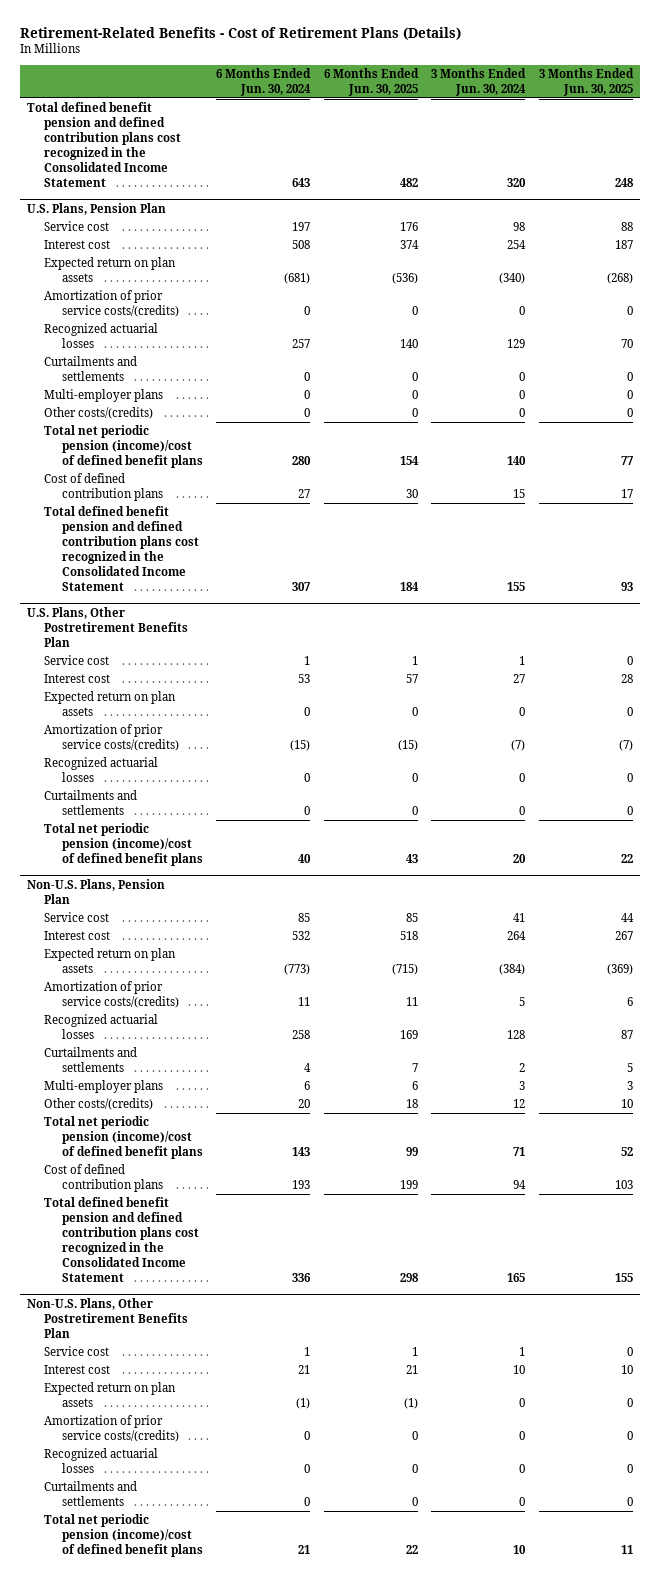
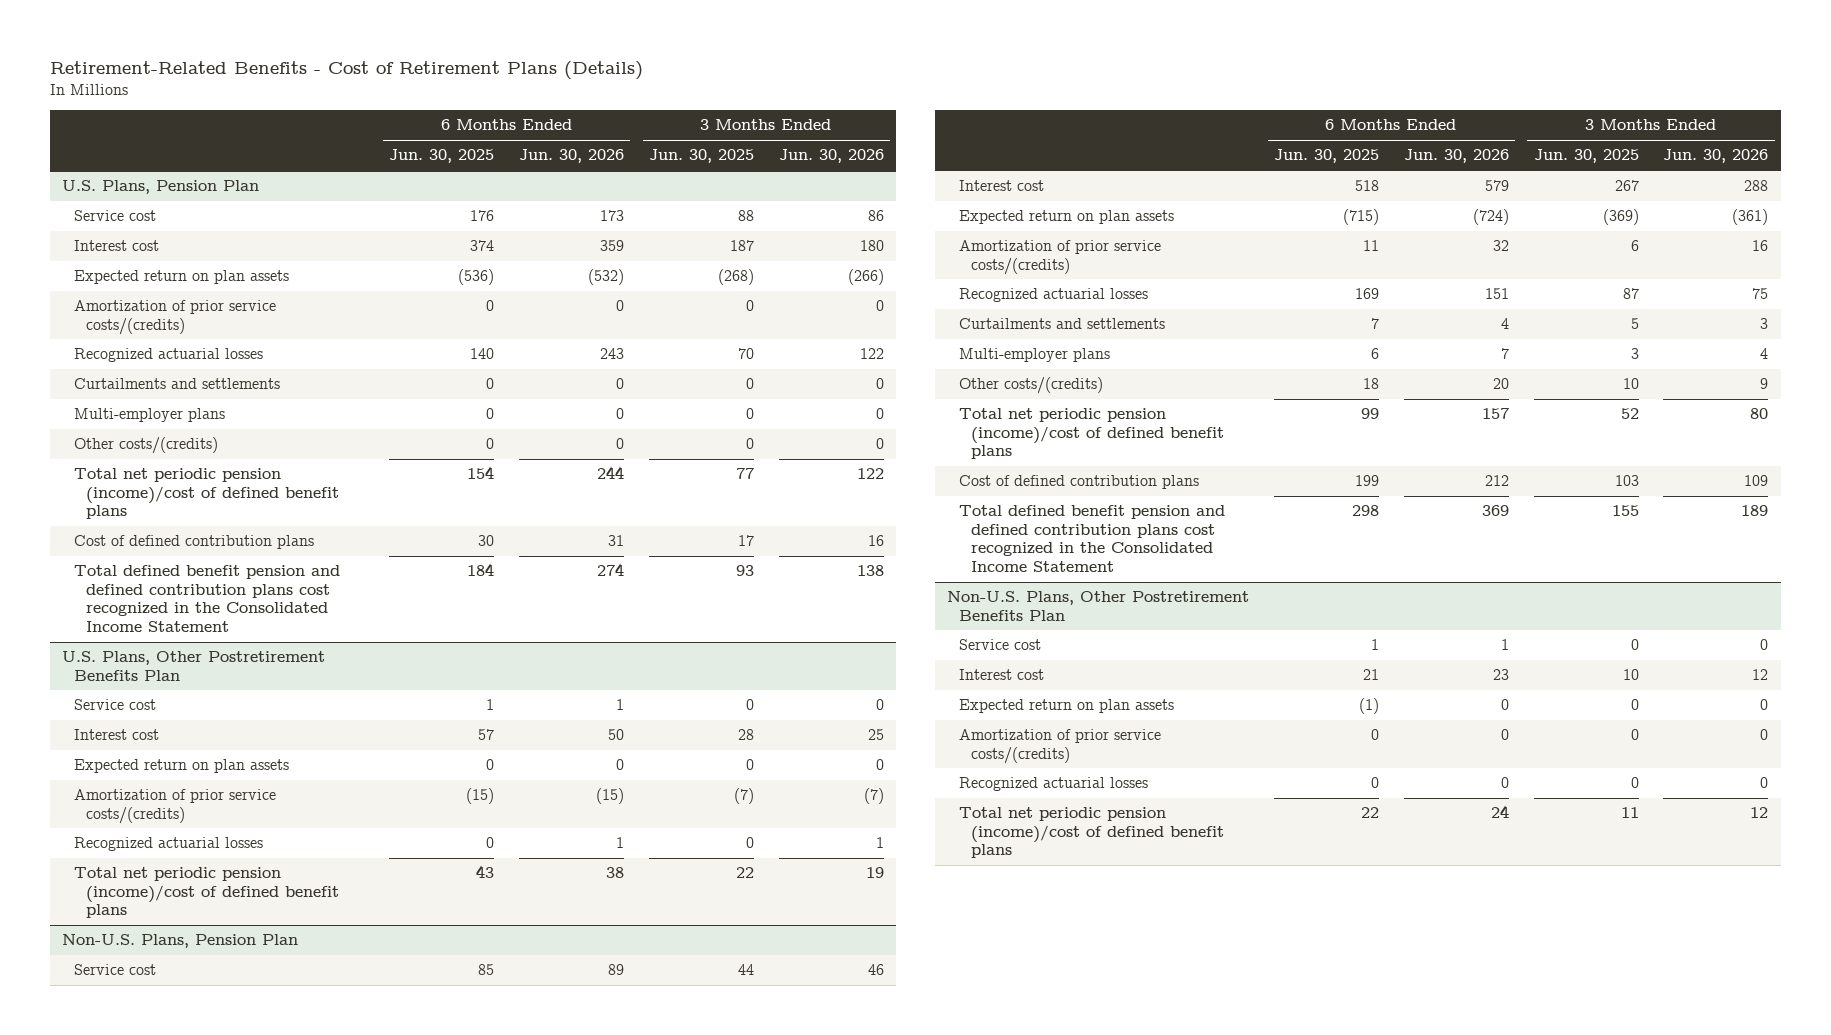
- | 6 Months Ended Jun. 30, 2024 | 6 Months Ended Jun. 30, 2025 | 3 Months Ended Jun. 30, 2024 | 3 Months Ended Jun. 30, 2025
+ | 6 Months Ended Jun. 30, 2025 | 6 Months Ended Jun. 30, 2026 | 3 Months Ended Jun. 30, 2025 | 3 Months Ended Jun. 30, 2026
- Total defined benefit pension and defined contribution plans cost recognized in the Consolidated Income Statement | 643 | 482 | 320 | 248
@ U.S. Plans, Other Postretirement Benefits Plan
- Curtailments and settlements | 0 | 0 | 0 | 0
@ Non-U.S. Plans, Other Postretirement Benefits Plan
- Curtailments and settlements | 0 | 0 | 0 | 0

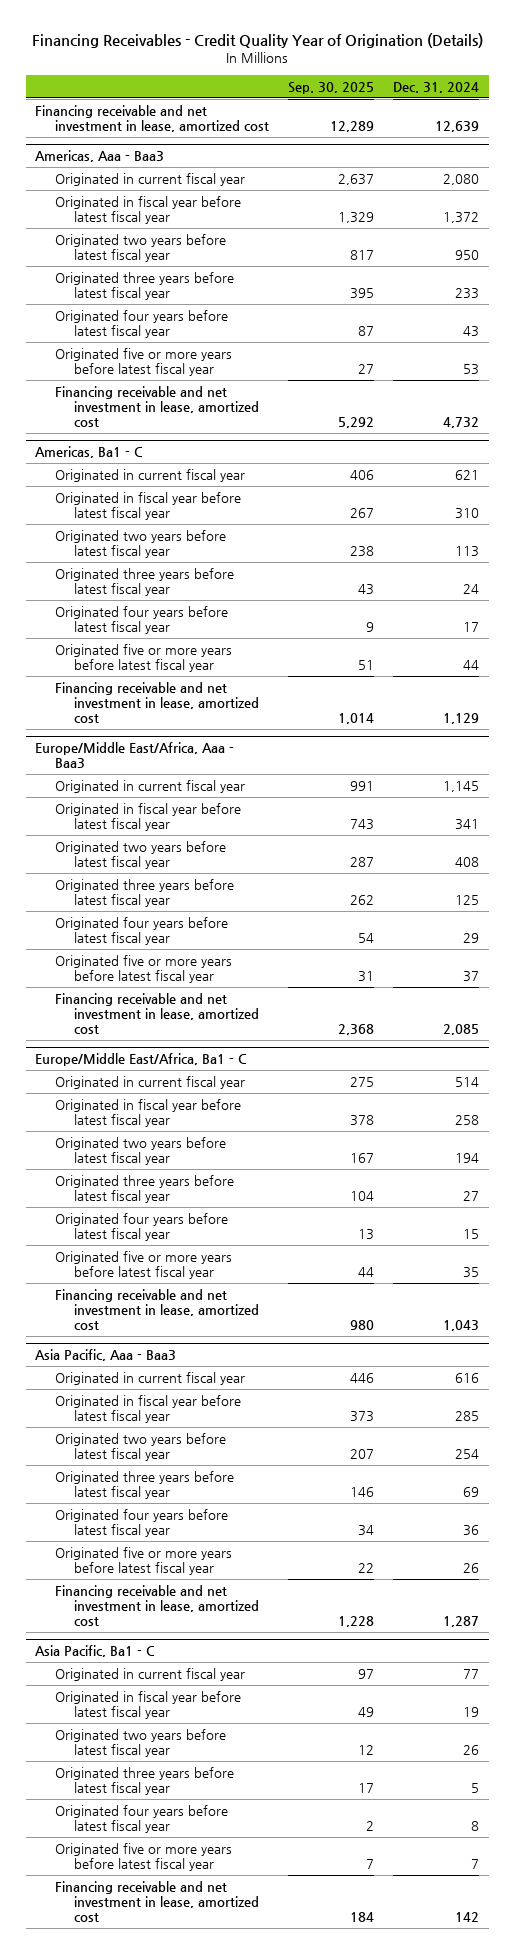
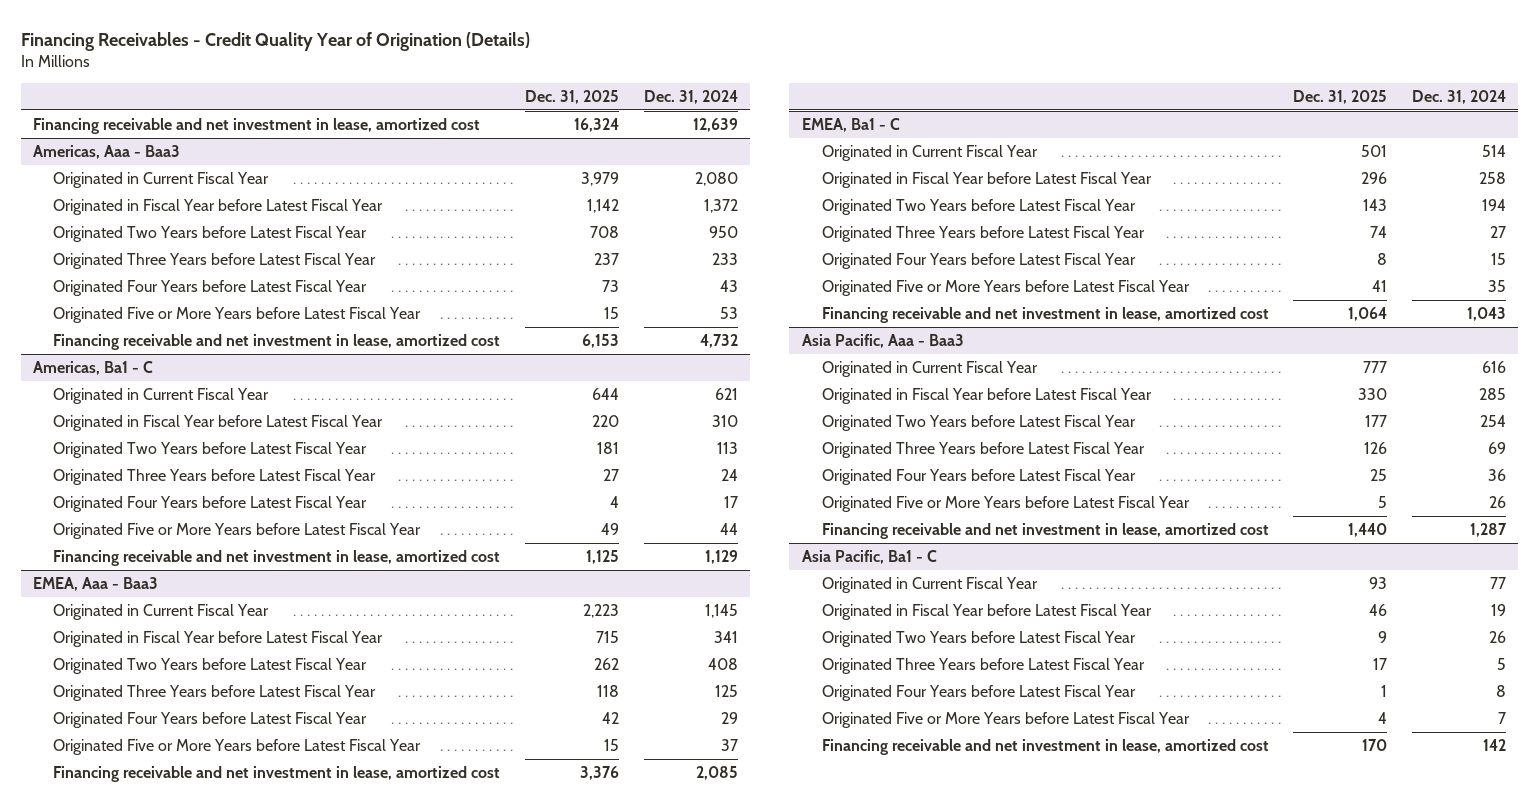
- | Sep. 30, 2025 | Dec. 31, 2024
+ | Dec. 31, 2025 | Dec. 31, 2024
@ Americas, Aaa - Baa3
- Originated in current fiscal year | 2,637 | 2,080
- Originated in fiscal year before latest fiscal year | 1,329 | 1,372
- Originated two years before latest fiscal year | 817 | 950
- Originated three years before latest fiscal year | 395 | 233
- Originated four years before latest fiscal year | 87 | 43
- Originated five or more years before latest fiscal year | 27 | 53
+ Originated in Current Fiscal Year | 3,979 | 2,080
+ Originated in Fiscal Year before Latest Fiscal Year | 1,142 | 1,372
+ Originated Two Years before Latest Fiscal Year | 708 | 950
+ Originated Three Years before Latest Fiscal Year | 237 | 233
+ Originated Four Years before Latest Fiscal Year | 73 | 43
+ Originated Five or More Years before Latest Fiscal Year | 15 | 53
@ Americas, Ba1 - C
- Originated in current fiscal year | 406 | 621
- Originated in fiscal year before latest fiscal year | 267 | 310
- Originated two years before latest fiscal year | 238 | 113
- Originated three years before latest fiscal year | 43 | 24
- Originated four years before latest fiscal year | 9 | 17
- Originated five or more years before latest fiscal year | 51 | 44
+ Originated in Current Fiscal Year | 644 | 621
+ Originated in Fiscal Year before Latest Fiscal Year | 220 | 310
+ Originated Two Years before Latest Fiscal Year | 181 | 113
+ Originated Three Years before Latest Fiscal Year | 27 | 24
+ Originated Four Years before Latest Fiscal Year | 4 | 17
+ Originated Five or More Years before Latest Fiscal Year | 49 | 44
- Europe/Middle East/Africa, Aaa - Baa3
- Originated in current fiscal year | 991 | 1,145
- Originated in fiscal year before latest fiscal year | 743 | 341
- Originated two years before latest fiscal year | 287 | 408
- Originated three years before latest fiscal year | 262 | 125
- Originated four years before latest fiscal year | 54 | 29
- Originated five or more years before latest fiscal year | 31 | 37
+ EMEA, Aaa - Baa3
+ Originated in Current Fiscal Year | 2,223 | 1,145
+ Originated in Fiscal Year before Latest Fiscal Year | 715 | 341
+ Originated Two Years before Latest Fiscal Year | 262 | 408
+ Originated Three Years before Latest Fiscal Year | 118 | 125
+ Originated Four Years before Latest Fiscal Year | 42 | 29
+ Originated Five or More Years before Latest Fiscal Year | 15 | 37
- Europe/Middle East/Africa, Ba1 - C
- Originated in current fiscal year | 275 | 514
- Originated in fiscal year before latest fiscal year | 378 | 258
- Originated two years before latest fiscal year | 167 | 194
- Originated three years before latest fiscal year | 104 | 27
- Originated four years before latest fiscal year | 13 | 15
- Originated five or more years before latest fiscal year | 44 | 35
+ EMEA, Ba1 - C
+ Originated in Current Fiscal Year | 501 | 514
+ Originated in Fiscal Year before Latest Fiscal Year | 296 | 258
+ Originated Two Years before Latest Fiscal Year | 143 | 194
+ Originated Three Years before Latest Fiscal Year | 74 | 27
+ Originated Four Years before Latest Fiscal Year | 8 | 15
+ Originated Five or More Years before Latest Fiscal Year | 41 | 35
@ Asia Pacific, Aaa - Baa3
- Originated in current fiscal year | 446 | 616
- Originated in fiscal year before latest fiscal year | 373 | 285
- Originated two years before latest fiscal year | 207 | 254
- Originated three years before latest fiscal year | 146 | 69
- Originated four years before latest fiscal year | 34 | 36
- Originated five or more years before latest fiscal year | 22 | 26
+ Originated in Current Fiscal Year | 777 | 616
+ Originated in Fiscal Year before Latest Fiscal Year | 330 | 285
+ Originated Two Years before Latest Fiscal Year | 177 | 254
+ Originated Three Years before Latest Fiscal Year | 126 | 69
+ Originated Four Years before Latest Fiscal Year | 25 | 36
+ Originated Five or More Years before Latest Fiscal Year | 5 | 26
@ Asia Pacific, Ba1 - C
- Originated in current fiscal year | 97 | 77
- Originated in fiscal year before latest fiscal year | 49 | 19
- Originated two years before latest fiscal year | 12 | 26
- Originated three years before latest fiscal year | 17 | 5
- Originated four years before latest fiscal year | 2 | 8
- Originated five or more years before latest fiscal year | 7 | 7
+ Originated in Current Fiscal Year | 93 | 77
+ Originated in Fiscal Year before Latest Fiscal Year | 46 | 19
+ Originated Two Years before Latest Fiscal Year | 9 | 26
+ Originated Three Years before Latest Fiscal Year | 17 | 5
+ Originated Four Years before Latest Fiscal Year | 1 | 8
+ Originated Five or More Years before Latest Fiscal Year | 4 | 7

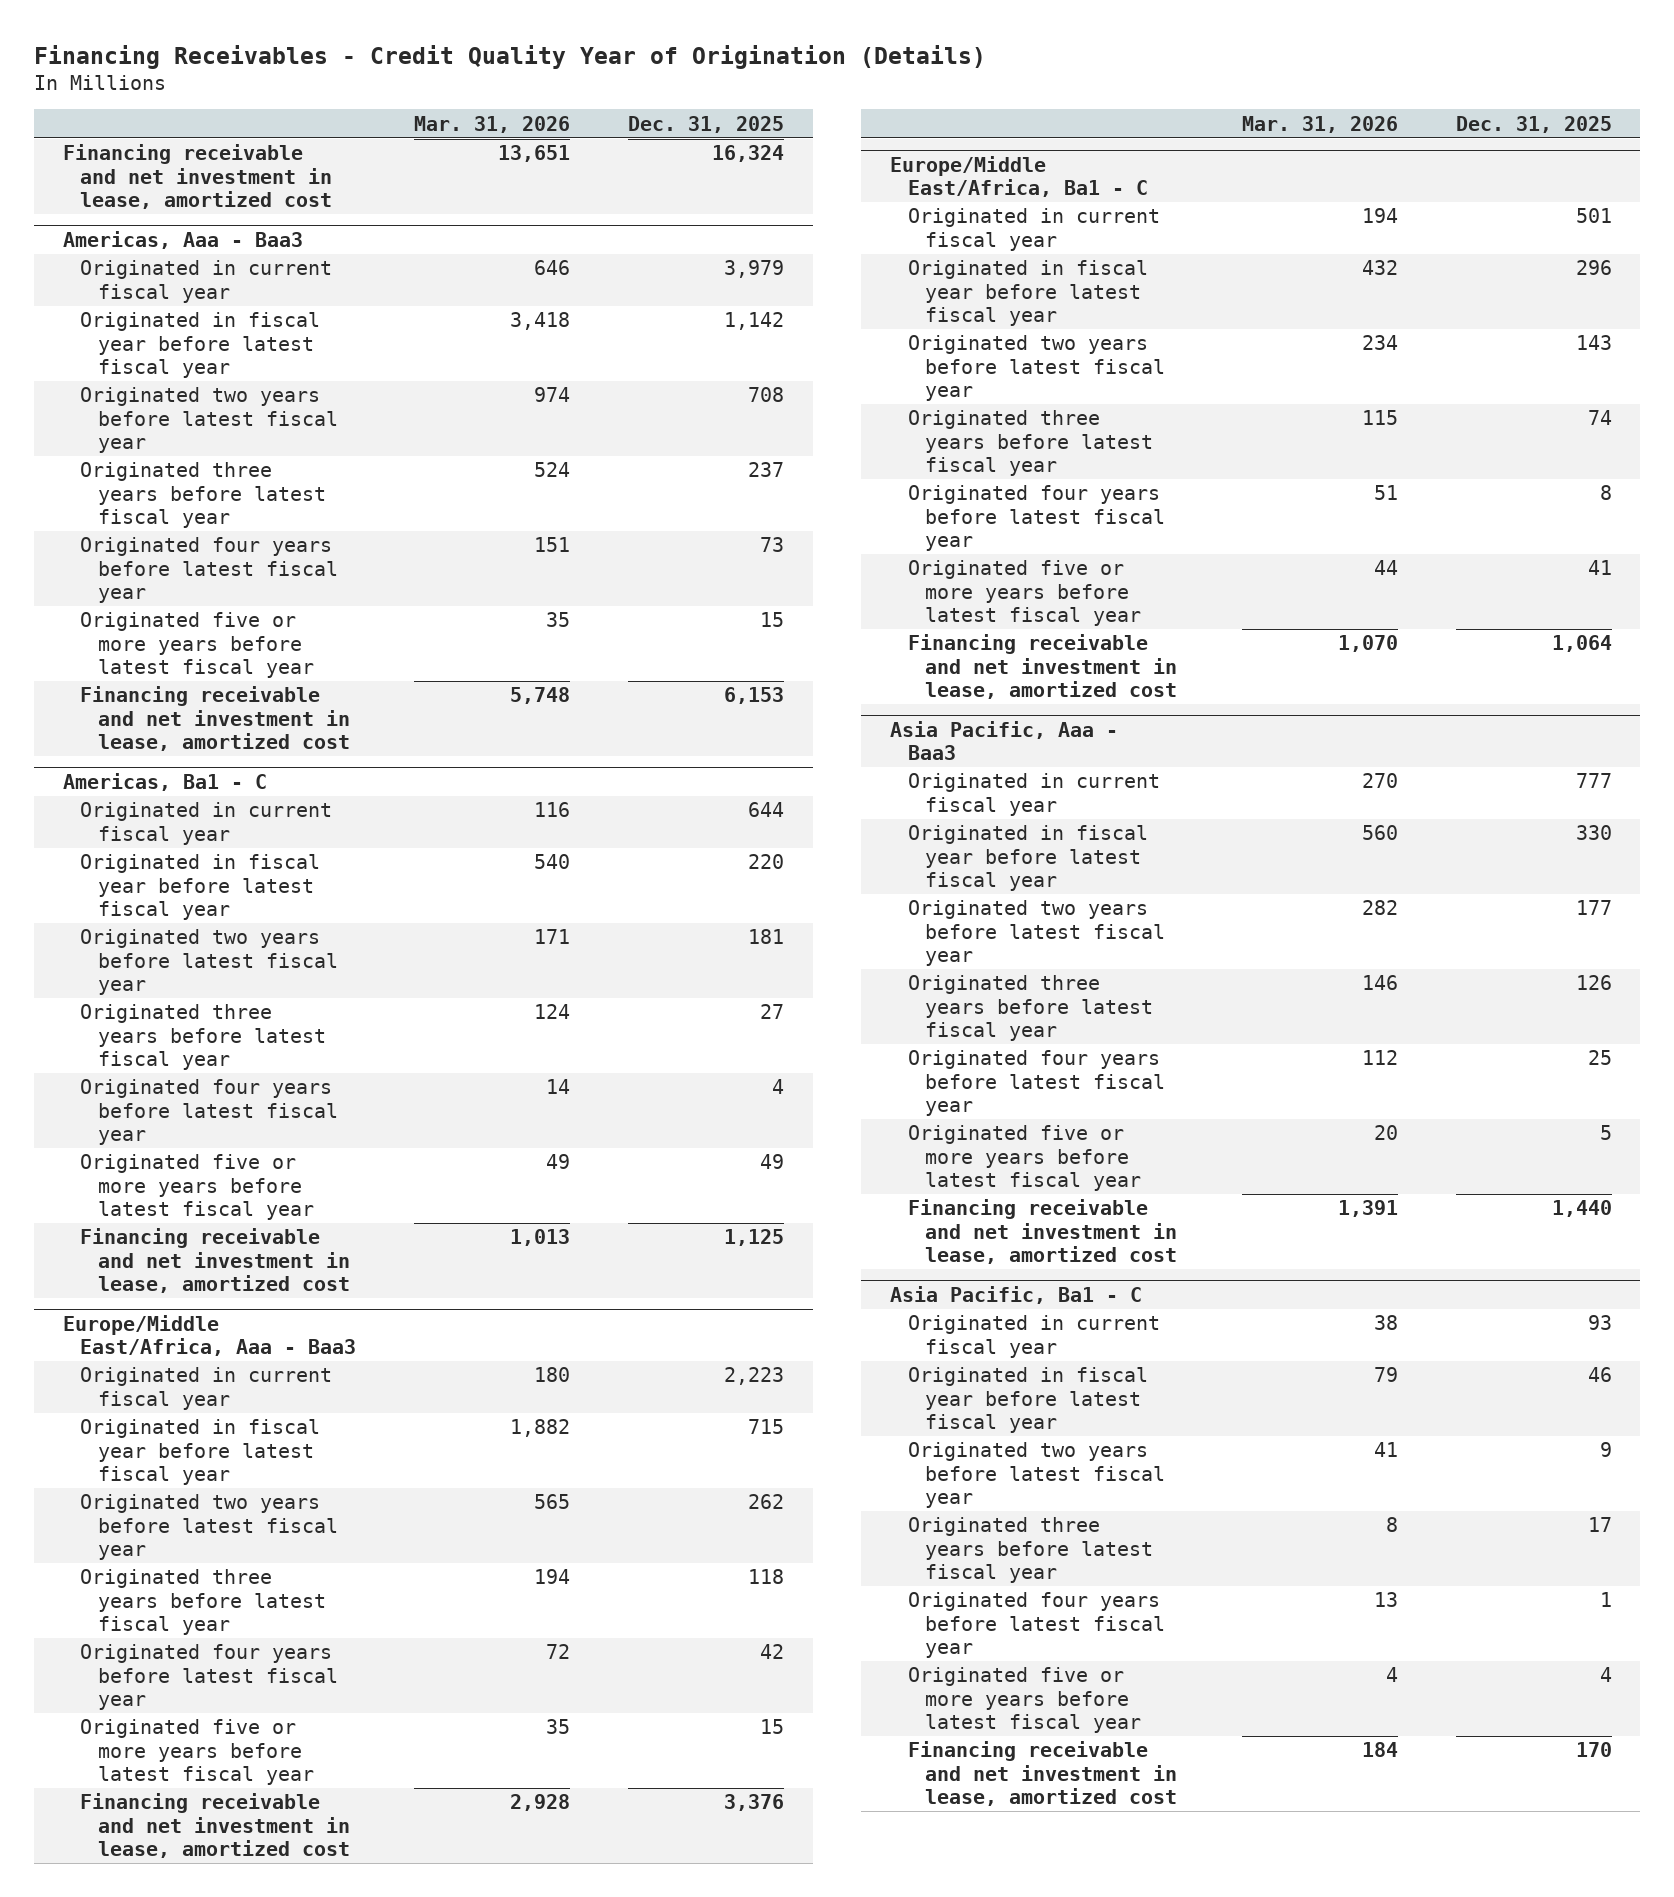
- | Dec. 31, 2025 | Dec. 31, 2024
+ | Mar. 31, 2026 | Dec. 31, 2025
@ Americas, Aaa - Baa3
- Originated in Current Fiscal Year | 3,979 | 2,080
- Originated in Fiscal Year before Latest Fiscal Year | 1,142 | 1,372
- Originated Two Years before Latest Fiscal Year | 708 | 950
- Originated Three Years before Latest Fiscal Year | 237 | 233
- Originated Four Years before Latest Fiscal Year | 73 | 43
- Originated Five or More Years before Latest Fiscal Year | 15 | 53
+ Originated in current fiscal year | 646 | 3,979
+ Originated in fiscal year before latest fiscal year | 3,418 | 1,142
+ Originated two years before latest fiscal year | 974 | 708
+ Originated three years before latest fiscal year | 524 | 237
+ Originated four years before latest fiscal year | 151 | 73
+ Originated five or more years before latest fiscal year | 35 | 15
@ Americas, Ba1 - C
- Originated in Current Fiscal Year | 644 | 621
- Originated in Fiscal Year before Latest Fiscal Year | 220 | 310
- Originated Two Years before Latest Fiscal Year | 181 | 113
- Originated Three Years before Latest Fiscal Year | 27 | 24
- Originated Four Years before Latest Fiscal Year | 4 | 17
- Originated Five or More Years before Latest Fiscal Year | 49 | 44
+ Originated in current fiscal year | 116 | 644
+ Originated in fiscal year before latest fiscal year | 540 | 220
+ Originated two years before latest fiscal year | 171 | 181
+ Originated three years before latest fiscal year | 124 | 27
+ Originated four years before latest fiscal year | 14 | 4
+ Originated five or more years before latest fiscal year | 49 | 49
- EMEA, Aaa - Baa3
- Originated in Current Fiscal Year | 2,223 | 1,145
- Originated in Fiscal Year before Latest Fiscal Year | 715 | 341
- Originated Two Years before Latest Fiscal Year | 262 | 408
- Originated Three Years before Latest Fiscal Year | 118 | 125
- Originated Four Years before Latest Fiscal Year | 42 | 29
- Originated Five or More Years before Latest Fiscal Year | 15 | 37
+ Europe/Middle East/Africa, Aaa - Baa3
+ Originated in current fiscal year | 180 | 2,223
+ Originated in fiscal year before latest fiscal year | 1,882 | 715
+ Originated two years before latest fiscal year | 565 | 262
+ Originated three years before latest fiscal year | 194 | 118
+ Originated four years before latest fiscal year | 72 | 42
+ Originated five or more years before latest fiscal year | 35 | 15
- EMEA, Ba1 - C
- Originated in Current Fiscal Year | 501 | 514
- Originated in Fiscal Year before Latest Fiscal Year | 296 | 258
- Originated Two Years before Latest Fiscal Year | 143 | 194
- Originated Three Years before Latest Fiscal Year | 74 | 27
- Originated Four Years before Latest Fiscal Year | 8 | 15
- Originated Five or More Years before Latest Fiscal Year | 41 | 35
+ Europe/Middle East/Africa, Ba1 - C
+ Originated in current fiscal year | 194 | 501
+ Originated in fiscal year before latest fiscal year | 432 | 296
+ Originated two years before latest fiscal year | 234 | 143
+ Originated three years before latest fiscal year | 115 | 74
+ Originated four years before latest fiscal year | 51 | 8
+ Originated five or more years before latest fiscal year | 44 | 41
@ Asia Pacific, Aaa - Baa3
- Originated in Current Fiscal Year | 777 | 616
- Originated in Fiscal Year before Latest Fiscal Year | 330 | 285
- Originated Two Years before Latest Fiscal Year | 177 | 254
- Originated Three Years before Latest Fiscal Year | 126 | 69
- Originated Four Years before Latest Fiscal Year | 25 | 36
- Originated Five or More Years before Latest Fiscal Year | 5 | 26
+ Originated in current fiscal year | 270 | 777
+ Originated in fiscal year before latest fiscal year | 560 | 330
+ Originated two years before latest fiscal year | 282 | 177
+ Originated three years before latest fiscal year | 146 | 126
+ Originated four years before latest fiscal year | 112 | 25
+ Originated five or more years before latest fiscal year | 20 | 5
@ Asia Pacific, Ba1 - C
- Originated in Current Fiscal Year | 93 | 77
- Originated in Fiscal Year before Latest Fiscal Year | 46 | 19
- Originated Two Years before Latest Fiscal Year | 9 | 26
- Originated Three Years before Latest Fiscal Year | 17 | 5
- Originated Four Years before Latest Fiscal Year | 1 | 8
- Originated Five or More Years before Latest Fiscal Year | 4 | 7
+ Originated in current fiscal year | 38 | 93
+ Originated in fiscal year before latest fiscal year | 79 | 46
+ Originated two years before latest fiscal year | 41 | 9
+ Originated three years before latest fiscal year | 8 | 17
+ Originated four years before latest fiscal year | 13 | 1
+ Originated five or more years before latest fiscal year | 4 | 4

